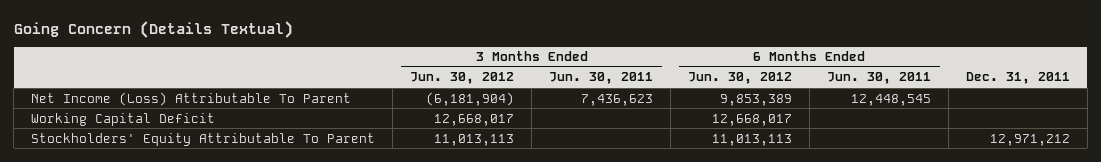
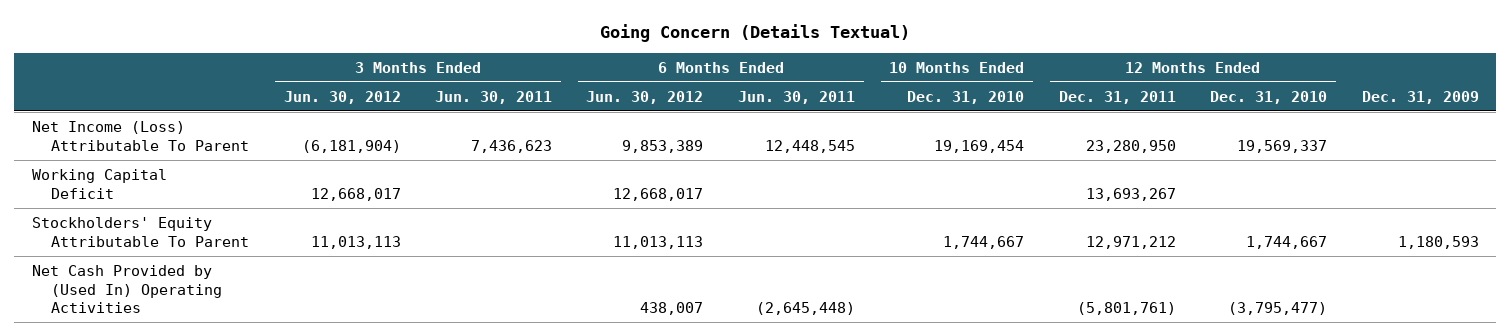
- | 3 Months Ended Jun. 30, 2012 | 3 Months Ended Jun. 30, 2011 | 6 Months Ended Jun. 30, 2012 | 6 Months Ended Jun. 30, 2011 | Dec. 31, 2011
+ | 3 Months Ended Jun. 30, 2012 | 3 Months Ended Jun. 30, 2011 | 6 Months Ended Jun. 30, 2012 | 6 Months Ended Jun. 30, 2011 | 10 Months Ended Dec. 31, 2010 | 12 Months Ended Dec. 31, 2011 | 12 Months Ended Dec. 31, 2010 | Dec. 31, 2009
+ Net Cash Provided by (Used In) Operating Activities | | | 438,007 | (2,645,448) | | (5,801,761) | (3,795,477) |

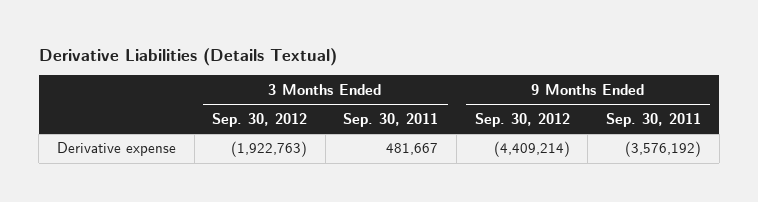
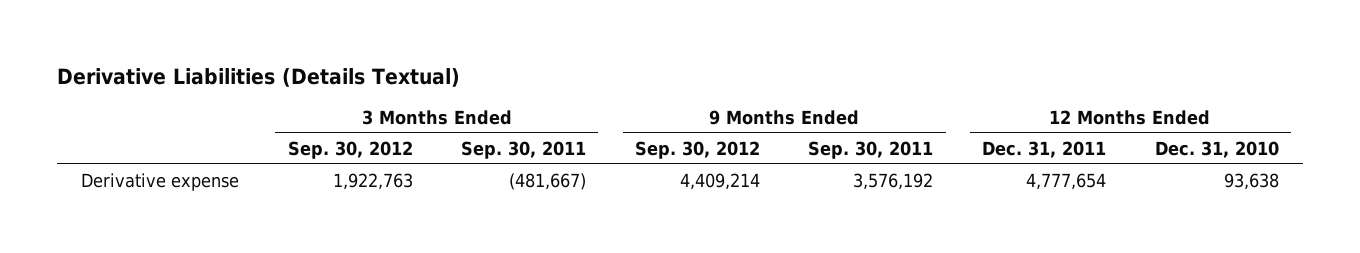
- | 3 Months Ended Sep. 30, 2012 | 3 Months Ended Sep. 30, 2011 | 9 Months Ended Sep. 30, 2012 | 9 Months Ended Sep. 30, 2011
+ | 3 Months Ended Sep. 30, 2012 | 3 Months Ended Sep. 30, 2011 | 9 Months Ended Sep. 30, 2012 | 9 Months Ended Sep. 30, 2011 | 12 Months Ended Dec. 31, 2011 | 12 Months Ended Dec. 31, 2010
- Derivative expense | (1,922,763) | 481,667 | (4,409,214) | (3,576,192)
+ Derivative expense | 1,922,763 | (481,667) | 4,409,214 | 3,576,192 | 4,777,654 | 93,638

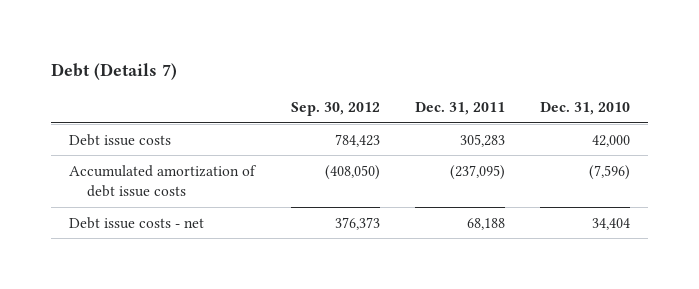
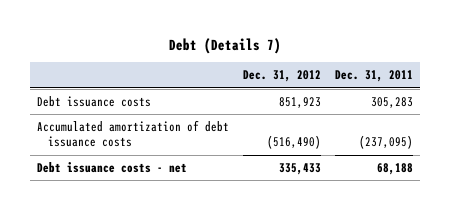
- | Sep. 30, 2012 | Dec. 31, 2011 | Dec. 31, 2010
+ | Dec. 31, 2012 | Dec. 31, 2011
- Debt issue costs | 784,423 | 305,283 | 42,000
- Accumulated amortization of debt issue costs | (408,050) | (237,095) | (7,596)
- Debt issue costs - net | 376,373 | 68,188 | 34,404
+ Debt issuance costs | 851,923 | 305,283
+ Accumulated amortization of debt issuance costs | (516,490) | (237,095)
+ Debt issuance costs - net | 335,433 | 68,188

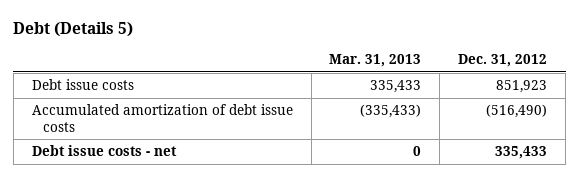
- Debt (Details 7)
+ Debt (Details 5)
- | Dec. 31, 2012 | Dec. 31, 2011
+ | Mar. 31, 2013 | Dec. 31, 2012
- Debt issuance costs | 851,923 | 305,283
- Accumulated amortization of debt issuance costs | (516,490) | (237,095)
- Debt issuance costs - net | 335,433 | 68,188
+ Debt issue costs | 335,433 | 851,923
+ Accumulated amortization of debt issue costs | (335,433) | (516,490)
+ Debt issue costs - net | 0 | 335,433

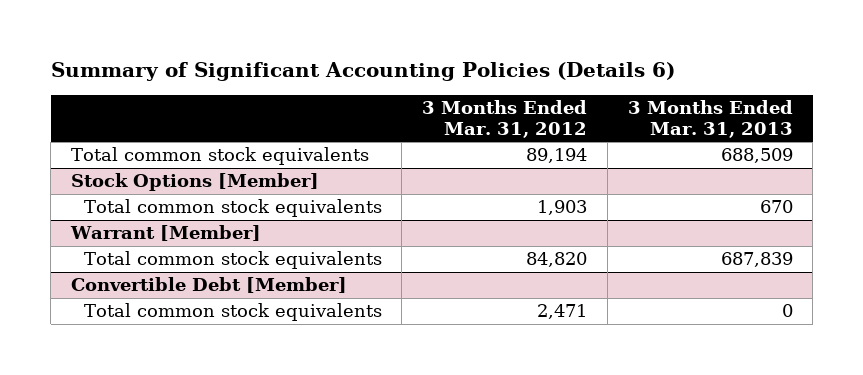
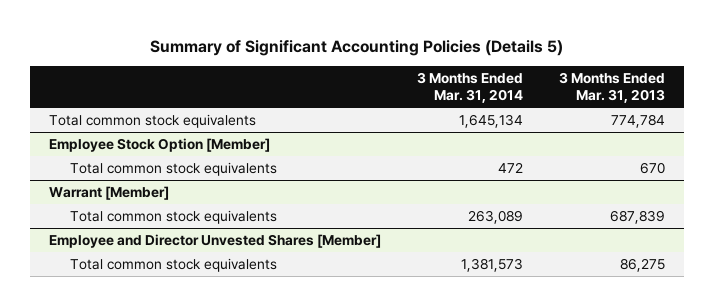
- Summary of Significant Accounting Policies (Details 6)
+ Summary of Significant Accounting Policies (Details 5)
- | 3 Months Ended Mar. 31, 2012 | 3 Months Ended Mar. 31, 2013
+ | 3 Months Ended Mar. 31, 2014 | 3 Months Ended Mar. 31, 2013
- Total common stock equivalents | 89,194 | 688,509
- Stock Options [Member]
+ Total common stock equivalents | 1,645,134 | 774,784
+ Employee Stock Option [Member]
- Convertible Debt [Member]
- Total common stock equivalents | 2,471 | 0
+ Employee and Director Unvested Shares [Member]
+ Total common stock equivalents | 1,381,573 | 86,275

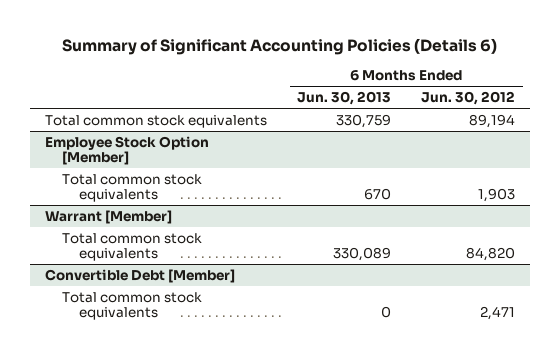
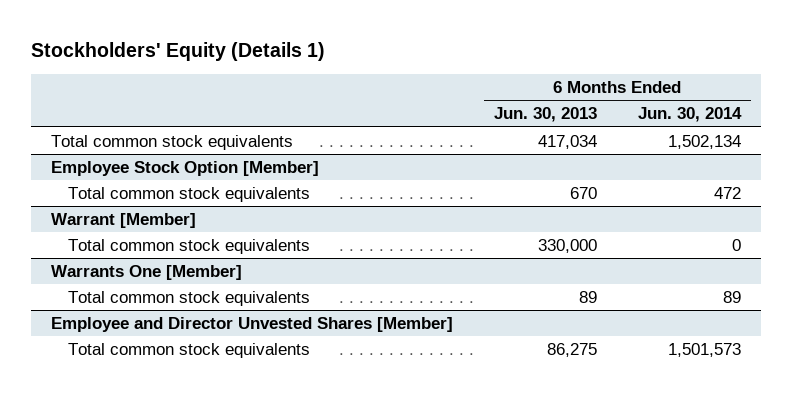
- Summary of Significant Accounting Policies (Details 6)
+ Stockholders' Equity (Details 1)
- | 6 Months Ended Jun. 30, 2013 | 6 Months Ended Jun. 30, 2012
+ | 6 Months Ended Jun. 30, 2013 | 6 Months Ended Jun. 30, 2014
- Total common stock equivalents | 330,759 | 89,194
+ Total common stock equivalents | 417,034 | 1,502,134
@ Warrant [Member]
- Total common stock equivalents | 330,089 | 84,820
- Convertible Debt [Member]
- Total common stock equivalents | 0 | 2,471
@ Warrant [Member]
+ Total common stock equivalents | 330,000 | 0
+ Warrants One [Member]
+ Total common stock equivalents | 89 | 89
+ Employee and Director Unvested Shares [Member]
+ Total common stock equivalents | 86,275 | 1,501,573

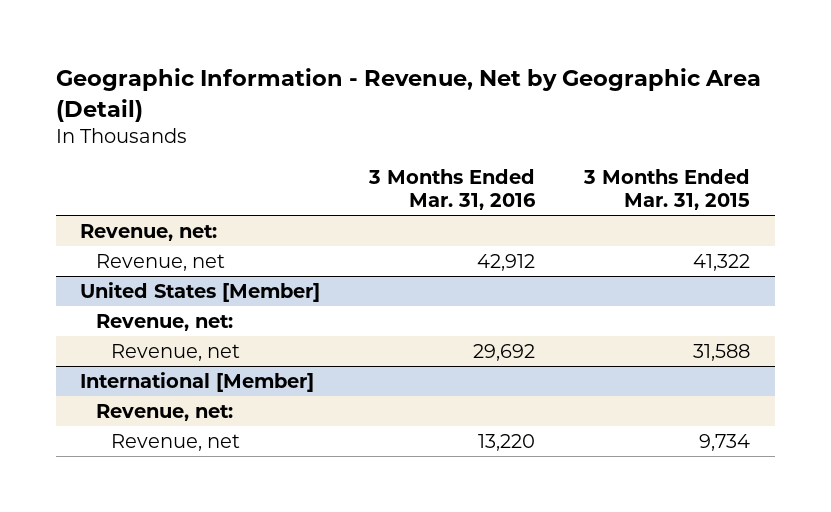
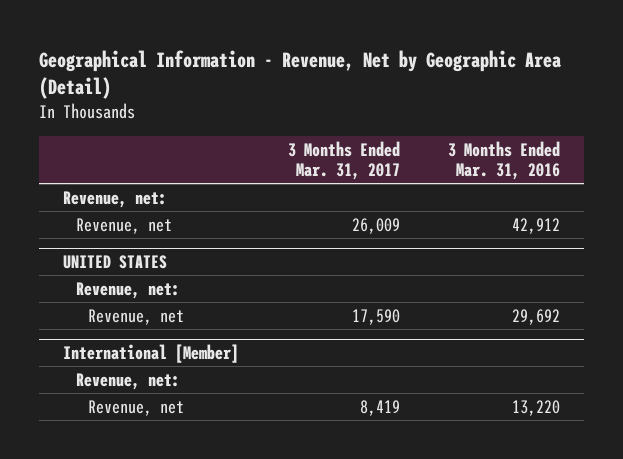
- Geographic Information - Revenue, Net by Geographic Area (Detail)
+ Geographical Information - Revenue, Net by Geographic Area (Detail)
- | 3 Months Ended Mar. 31, 2016 | 3 Months Ended Mar. 31, 2015
+ | 3 Months Ended Mar. 31, 2017 | 3 Months Ended Mar. 31, 2016
- United States [Member]
+ UNITED STATES

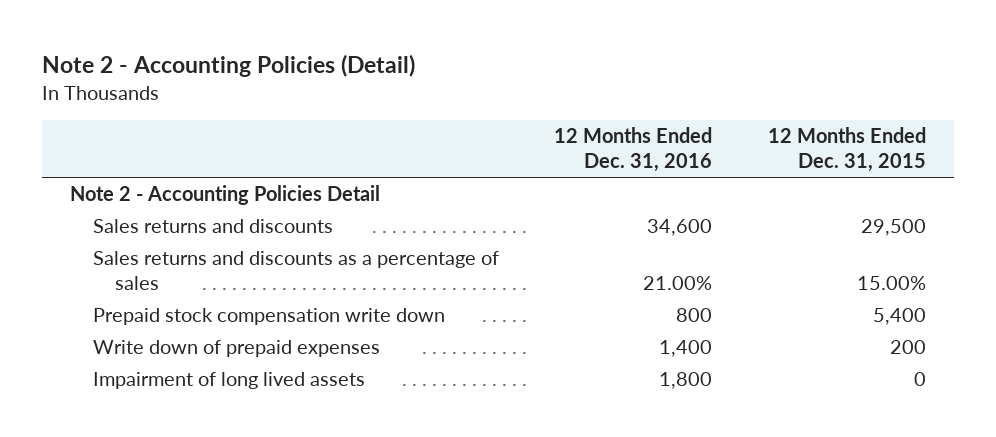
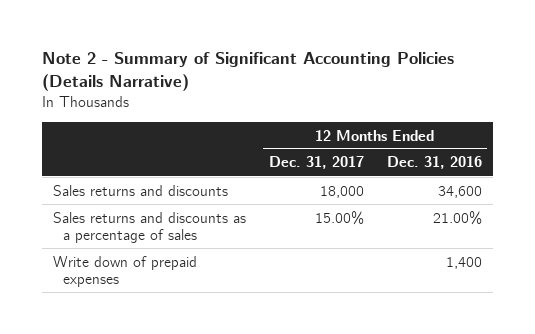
- Note 2 - Accounting Policies (Detail)
+ Note 2 - Summary of Significant Accounting Policies (Details Narrative)
- | 12 Months Ended Dec. 31, 2016 | 12 Months Ended Dec. 31, 2015
+ | 12 Months Ended Dec. 31, 2017 | 12 Months Ended Dec. 31, 2016
- Note 2 - Accounting Policies Detail
- Prepaid stock compensation write down | 800 | 5,400
- Impairment of long lived assets | 1,800 | 0

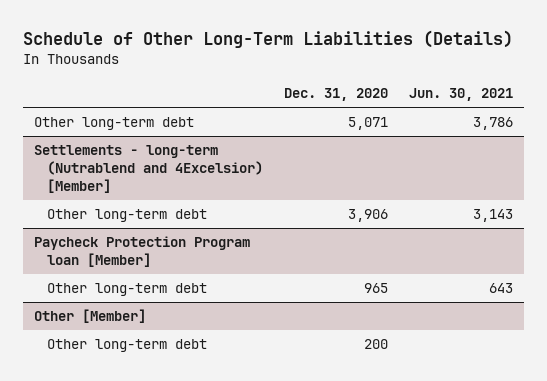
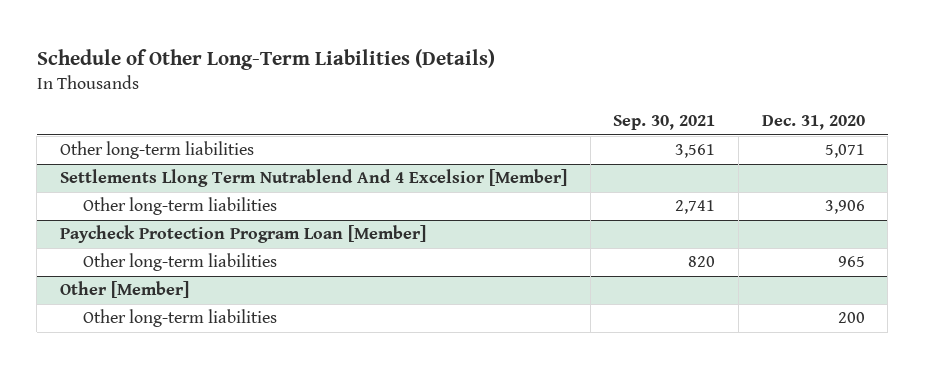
- | Dec. 31, 2020 | Jun. 30, 2021
+ | Sep. 30, 2021 | Dec. 31, 2020
- Other long-term debt | 5,071 | 3,786
- Settlements - long-term (Nutrablend and 4Excelsior) [Member]
- Other long-term debt | 3,906 | 3,143
- Paycheck Protection Program loan [Member]
- Other long-term debt | 965 | 643
+ Other long-term liabilities | 3,561 | 5,071
+ Settlements Llong Term Nutrablend And 4 Excelsior [Member]
+ Other long-term liabilities | 2,741 | 3,906
+ Paycheck Protection Program Loan [Member]
+ Other long-term liabilities | 820 | 965
@ Other [Member]
- Other long-term debt | 200 |
+ Other long-term liabilities | | 200

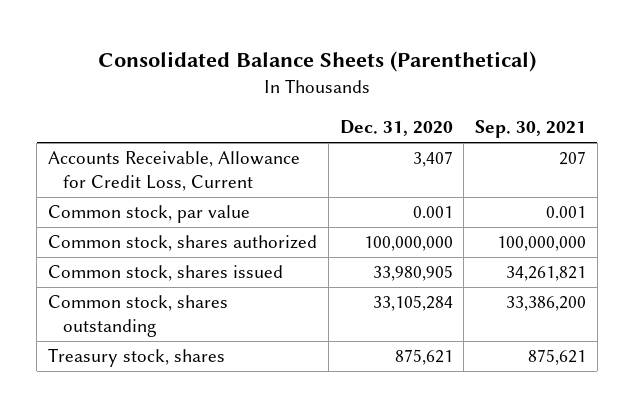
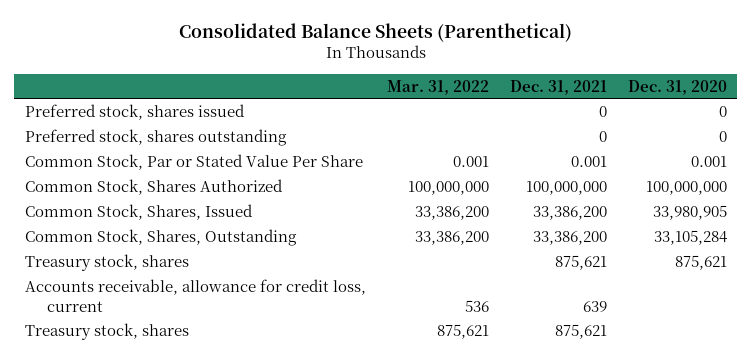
- | Dec. 31, 2020 | Sep. 30, 2021
+ | Mar. 31, 2022 | Dec. 31, 2021 | Dec. 31, 2020
- Accounts Receivable, Allowance for Credit Loss, Current | 3,407 | 207
- Common stock, par value | 0.001 | 0.001
- Common stock, shares authorized | 100,000,000 | 100,000,000
- Common stock, shares issued | 33,980,905 | 34,261,821
- Common stock, shares outstanding | 33,105,284 | 33,386,200
+ Preferred stock, shares issued | | 0 | 0
+ Preferred stock, shares outstanding | | 0 | 0
+ Common Stock, Par or Stated Value Per Share | 0.001 | 0.001 | 0.001
+ Common Stock, Shares Authorized | 100,000,000 | 100,000,000 | 100,000,000
+ Common Stock, Shares, Issued | 33,386,200 | 33,386,200 | 33,980,905
+ Common Stock, Shares, Outstanding | 33,386,200 | 33,386,200 | 33,105,284
+ Accounts receivable, allowance for credit loss, current | 536 | 639 |
+ Treasury stock, shares | 875,621 | 875,621 |

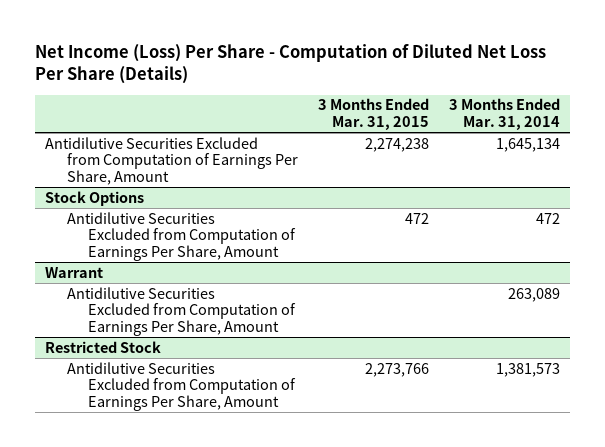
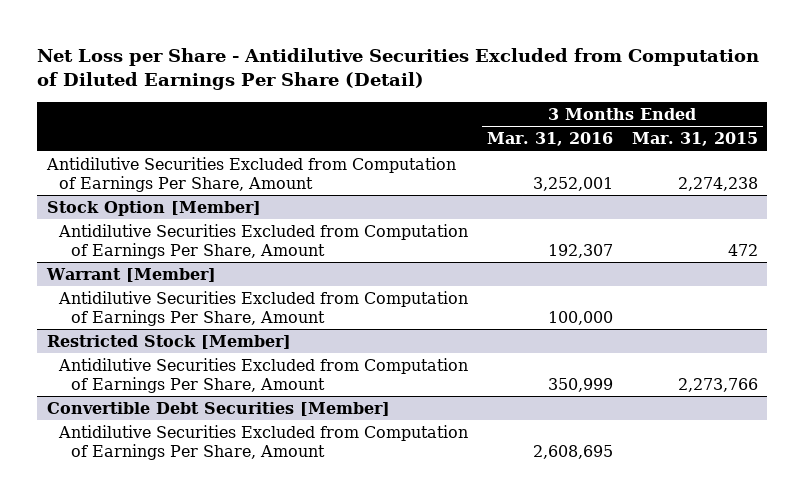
- Net Income (Loss) Per Share - Computation of Diluted Net Loss Per Share (Details)
+ Net Loss per Share - Antidilutive Securities Excluded from Computation of Diluted Earnings Per Share (Detail)
- | 3 Months Ended Mar. 31, 2015 | 3 Months Ended Mar. 31, 2014
+ | 3 Months Ended Mar. 31, 2016 | 3 Months Ended Mar. 31, 2015
- Stock Options
+ Stock Option [Member]
- Warrant
+ Warrant [Member]
- Restricted Stock
+ Restricted Stock [Member]
+ Convertible Debt Securities [Member]
+ Antidilutive Securities Excluded from Computation of Earnings Per Share, Amount | 2,608,695 |

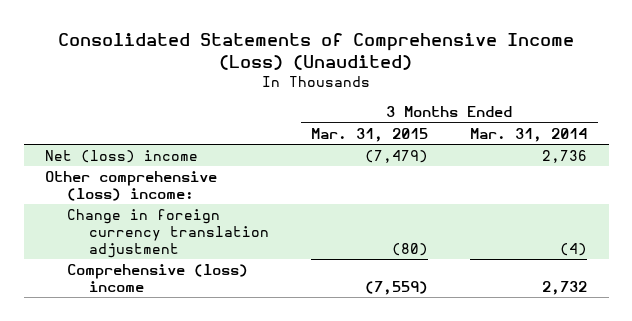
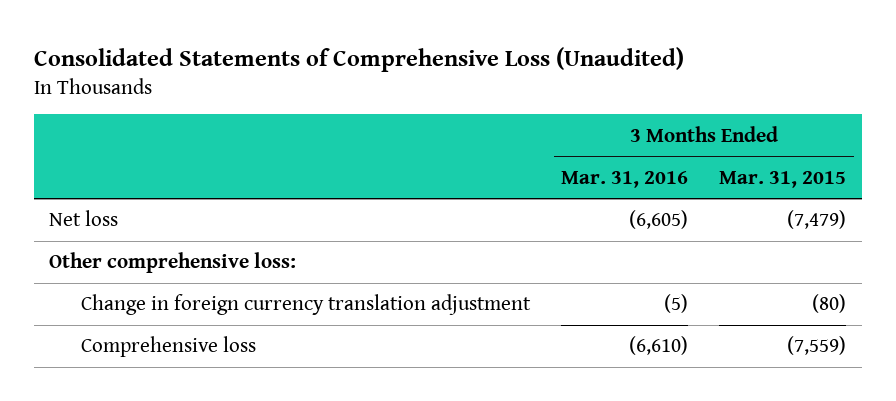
- Consolidated Statements of Comprehensive Income (Loss) (Unaudited)
+ Consolidated Statements of Comprehensive Loss (Unaudited)
- | 3 Months Ended Mar. 31, 2015 | 3 Months Ended Mar. 31, 2014
+ | 3 Months Ended Mar. 31, 2016 | 3 Months Ended Mar. 31, 2015
- Net (loss) income | (7,479) | 2,736
- Other comprehensive (loss) income:
+ Net loss | (6,605) | (7,479)
+ Other comprehensive loss:
- Comprehensive (loss) income | (7,559) | 2,732
+ Comprehensive loss | (6,610) | (7,559)

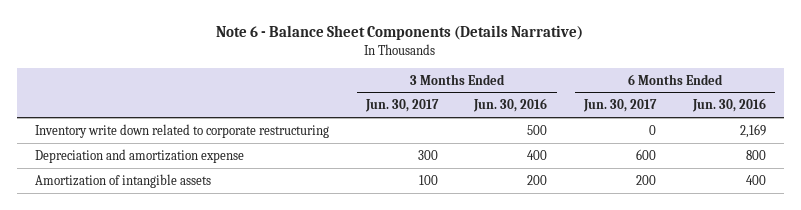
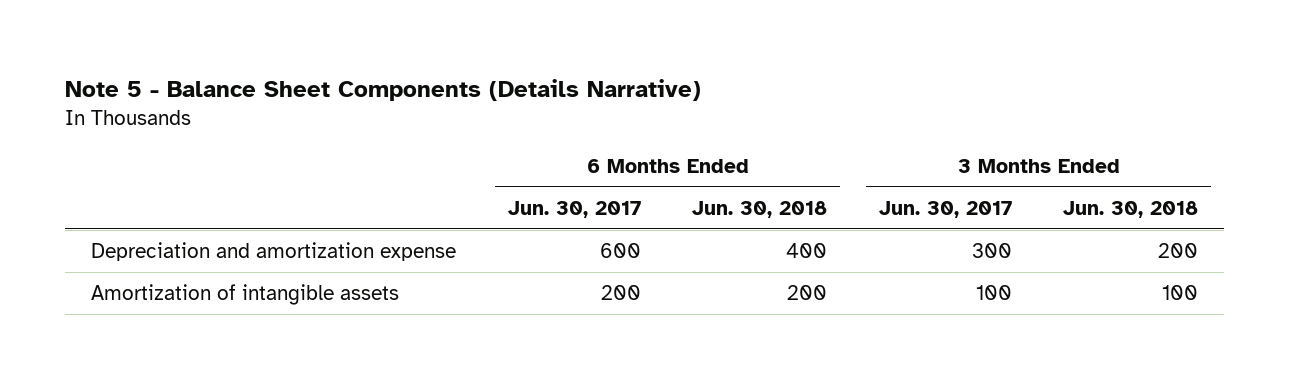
- Note 6 - Balance Sheet Components (Details Narrative)
+ Note 5 - Balance Sheet Components (Details Narrative)
- | 3 Months Ended Jun. 30, 2017 | 3 Months Ended Jun. 30, 2016 | 6 Months Ended Jun. 30, 2017 | 6 Months Ended Jun. 30, 2016
+ | 6 Months Ended Jun. 30, 2017 | 6 Months Ended Jun. 30, 2018 | 3 Months Ended Jun. 30, 2017 | 3 Months Ended Jun. 30, 2018
- Inventory write down related to corporate restructuring | | 500 | 0 | 2,169

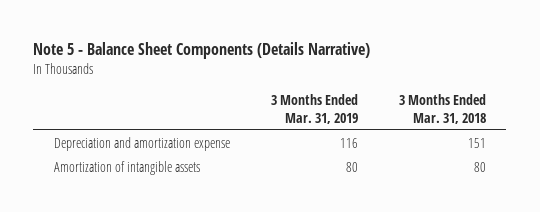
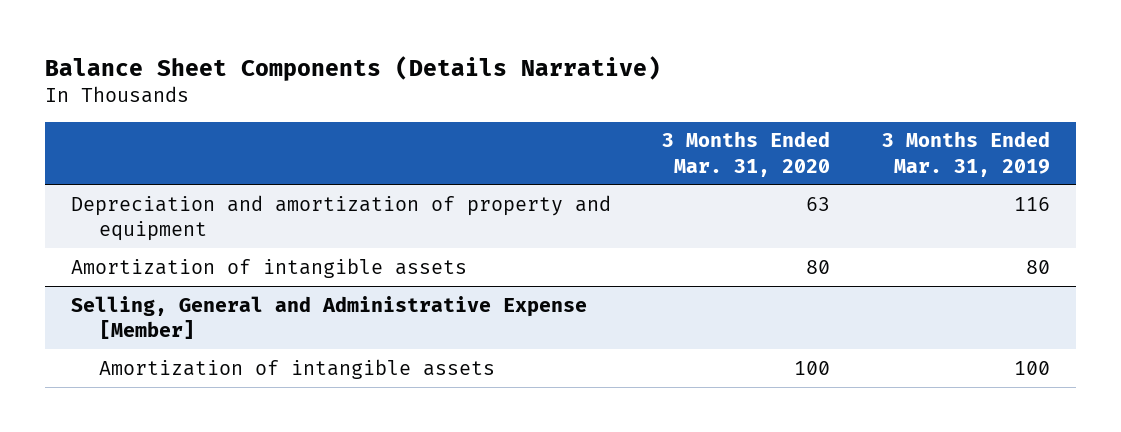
- Note 5 - Balance Sheet Components (Details Narrative)
+ Balance Sheet Components (Details Narrative)
- | 3 Months Ended Mar. 31, 2019 | 3 Months Ended Mar. 31, 2018
+ | 3 Months Ended Mar. 31, 2020 | 3 Months Ended Mar. 31, 2019
- Depreciation and amortization expense | 116 | 151
+ Depreciation and amortization of property and equipment | 63 | 116
+ Selling, General and Administrative Expense [Member]
+ Amortization of intangible assets | 100 | 100

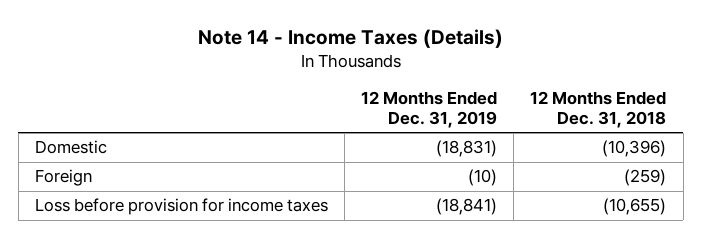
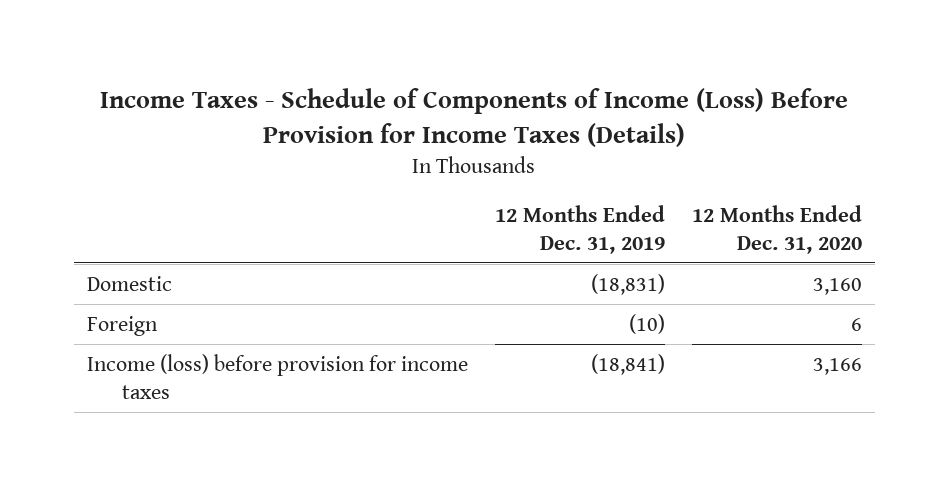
- Note 14 - Income Taxes (Details)
+ Income Taxes - Schedule of Components of Income (Loss) Before Provision for Income Taxes (Details)
- | 12 Months Ended Dec. 31, 2019 | 12 Months Ended Dec. 31, 2018
+ | 12 Months Ended Dec. 31, 2019 | 12 Months Ended Dec. 31, 2020
- Loss before provision for income taxes | (18,841) | (10,655)
+ Income (loss) before provision for income taxes | (18,841) | 3,166

